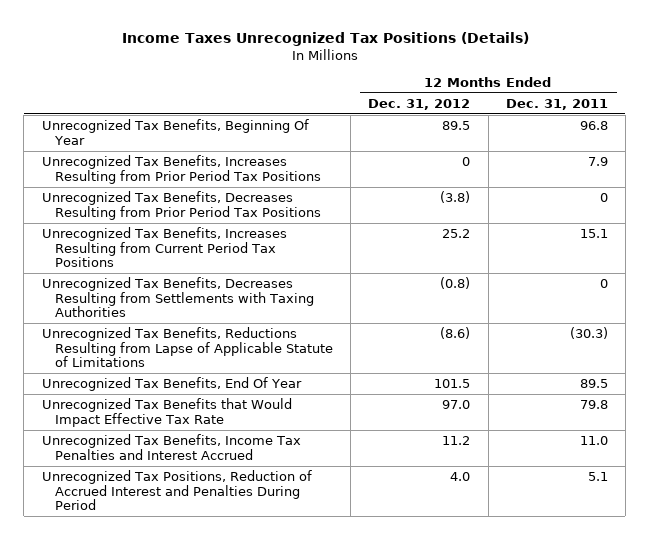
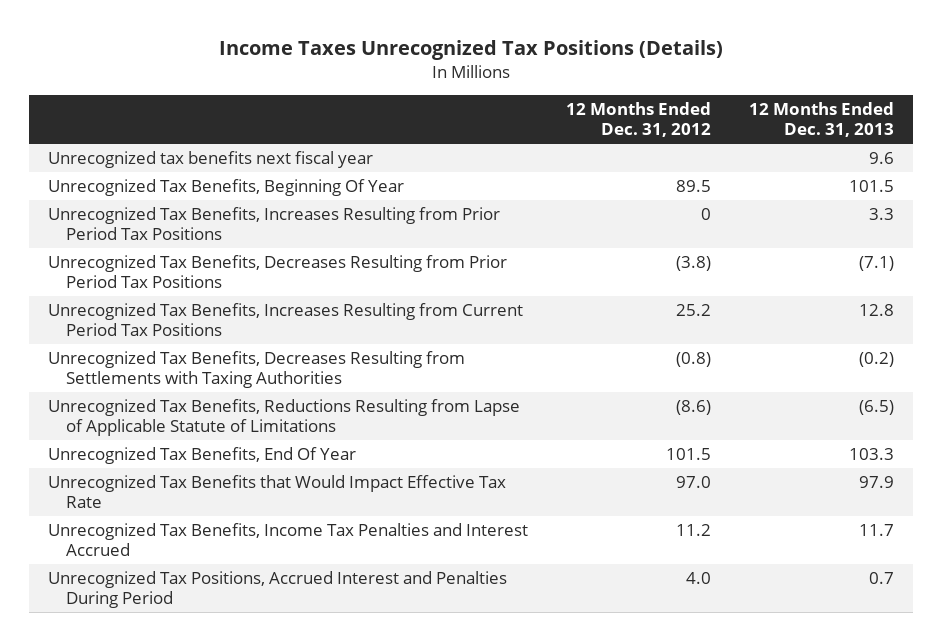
- | 12 Months Ended Dec. 31, 2012 | 12 Months Ended Dec. 31, 2011
+ | 12 Months Ended Dec. 31, 2012 | 12 Months Ended Dec. 31, 2013
+ Unrecognized tax benefits next fiscal year | | 9.6
- Unrecognized Tax Positions, Reduction of Accrued Interest and Penalties During Period | 4.0 | 5.1
+ Unrecognized Tax Positions, Accrued Interest and Penalties During Period | 4.0 | 0.7

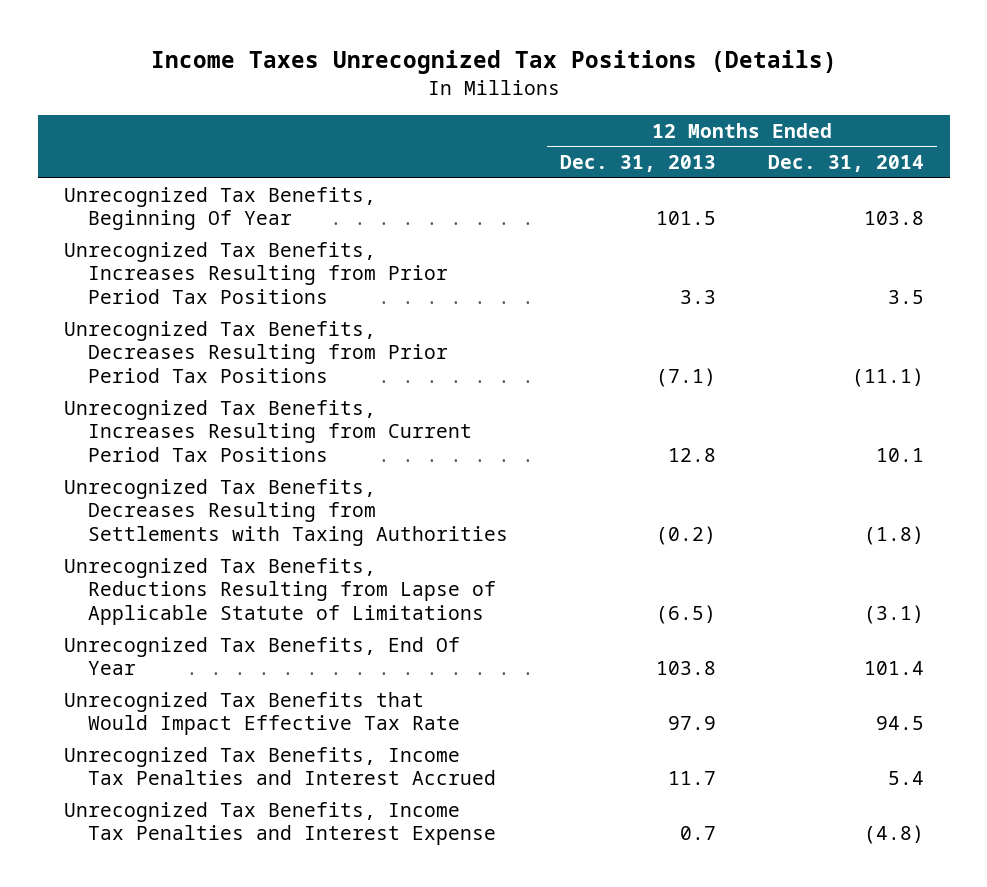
- | 12 Months Ended Dec. 31, 2012 | 12 Months Ended Dec. 31, 2013
+ | 12 Months Ended Dec. 31, 2013 | 12 Months Ended Dec. 31, 2014
- Unrecognized tax benefits next fiscal year | | 9.6
- Unrecognized Tax Benefits, End Of Year | 101.5 | 103.3
+ Unrecognized Tax Benefits, End Of Year | 103.8 | 101.4
- Unrecognized Tax Positions, Accrued Interest and Penalties During Period | 4.0 | 0.7
+ Unrecognized Tax Benefits, Income Tax Penalties and Interest Expense | 0.7 | (4.8)

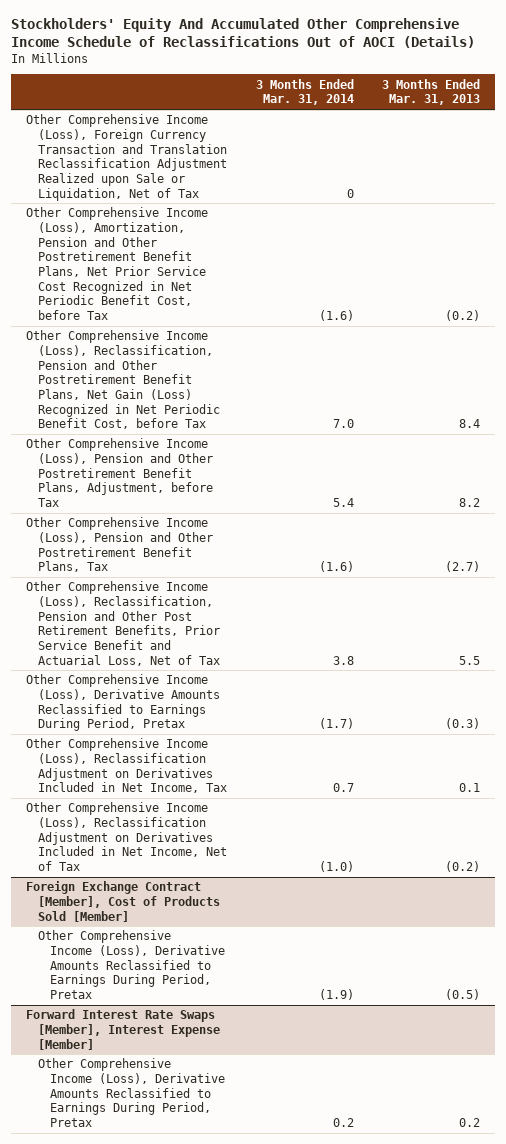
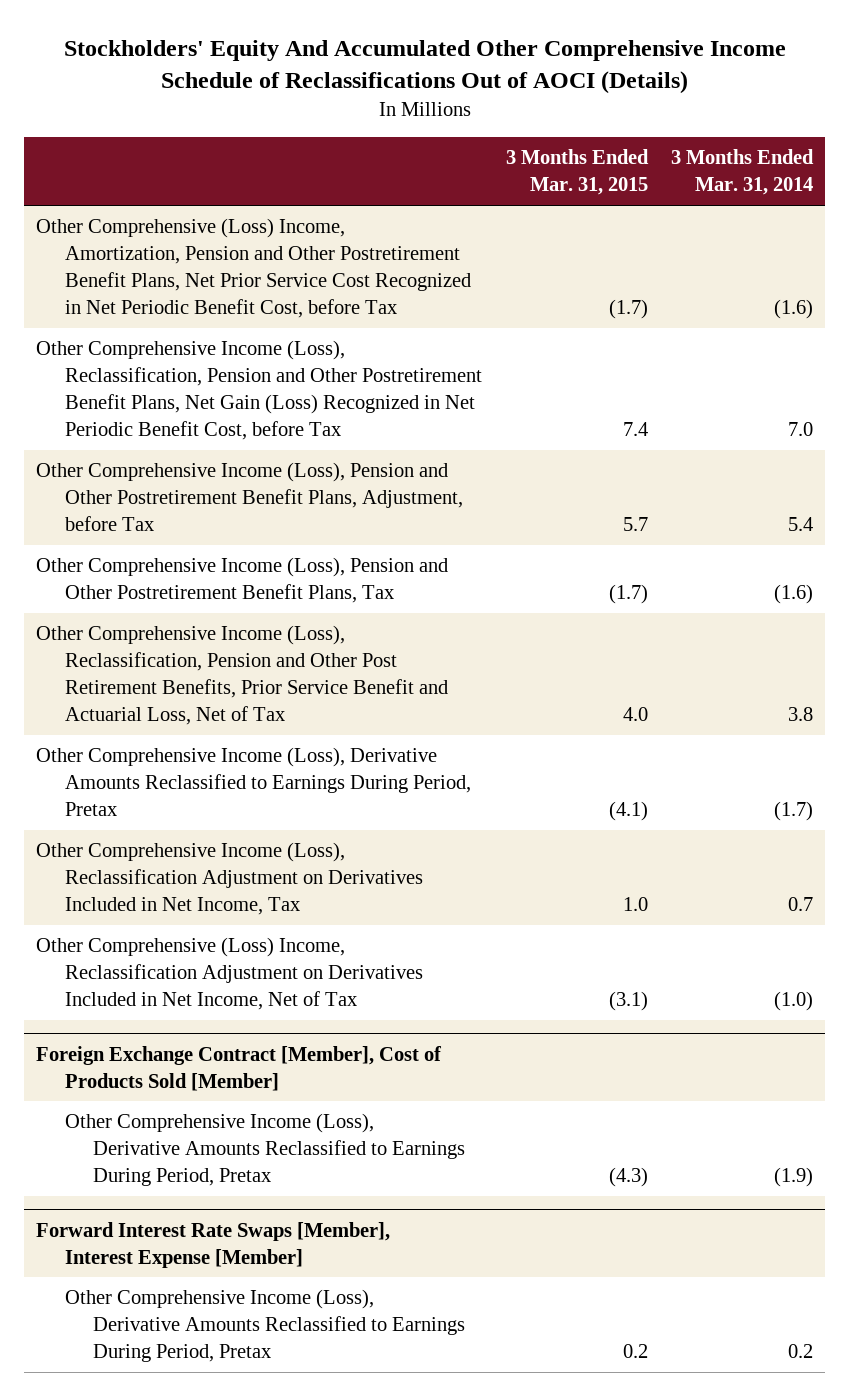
- | 3 Months Ended Mar. 31, 2014 | 3 Months Ended Mar. 31, 2013
+ | 3 Months Ended Mar. 31, 2015 | 3 Months Ended Mar. 31, 2014
- Other Comprehensive Income (Loss), Foreign Currency Transaction and Translation Reclassification Adjustment Realized upon Sale or Liquidation, Net of Tax | 0 |
- Other Comprehensive Income (Loss), Amortization, Pension and Other Postretirement Benefit Plans, Net Prior Service Cost Recognized in Net Periodic Benefit Cost, before Tax | (1.6) | (0.2)
+ Other Comprehensive (Loss) Income, Amortization, Pension and Other Postretirement Benefit Plans, Net Prior Service Cost Recognized in Net Periodic Benefit Cost, before Tax | (1.7) | (1.6)
- Other Comprehensive Income (Loss), Reclassification Adjustment on Derivatives Included in Net Income, Net of Tax | (1.0) | (0.2)
+ Other Comprehensive (Loss) Income, Reclassification Adjustment on Derivatives Included in Net Income, Net of Tax | (3.1) | (1.0)

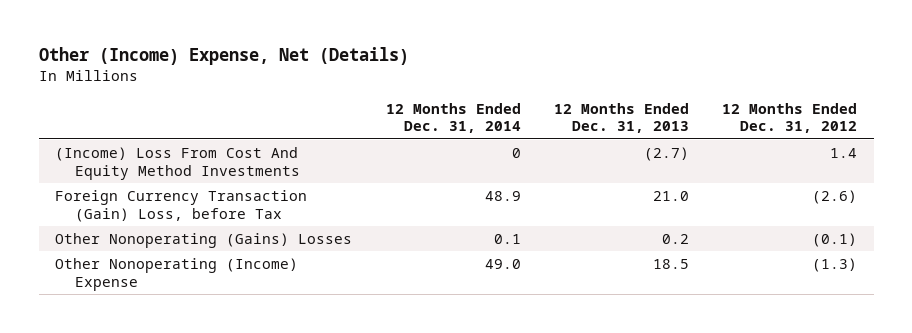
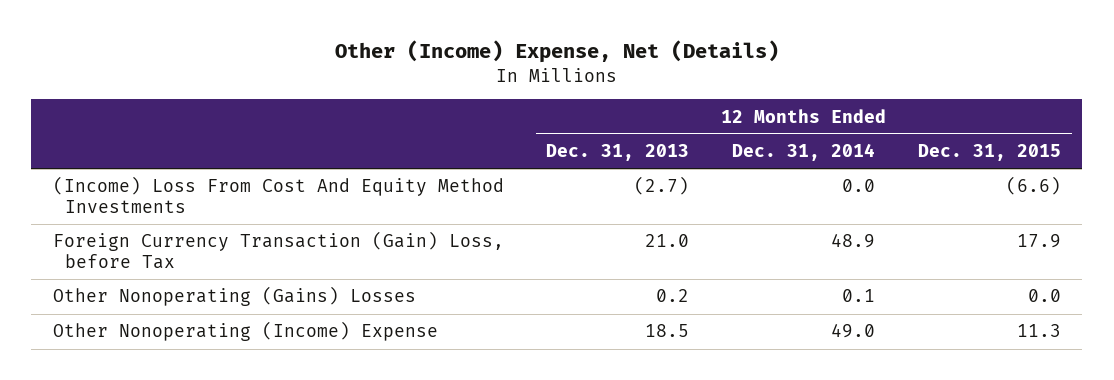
- | 12 Months Ended Dec. 31, 2014 | 12 Months Ended Dec. 31, 2013 | 12 Months Ended Dec. 31, 2012
+ | 12 Months Ended Dec. 31, 2013 | 12 Months Ended Dec. 31, 2014 | 12 Months Ended Dec. 31, 2015
- (Income) Loss From Cost And Equity Method Investments | 0 | (2.7) | 1.4
+ (Income) Loss From Cost And Equity Method Investments | (2.7) | 0.0 | (6.6)

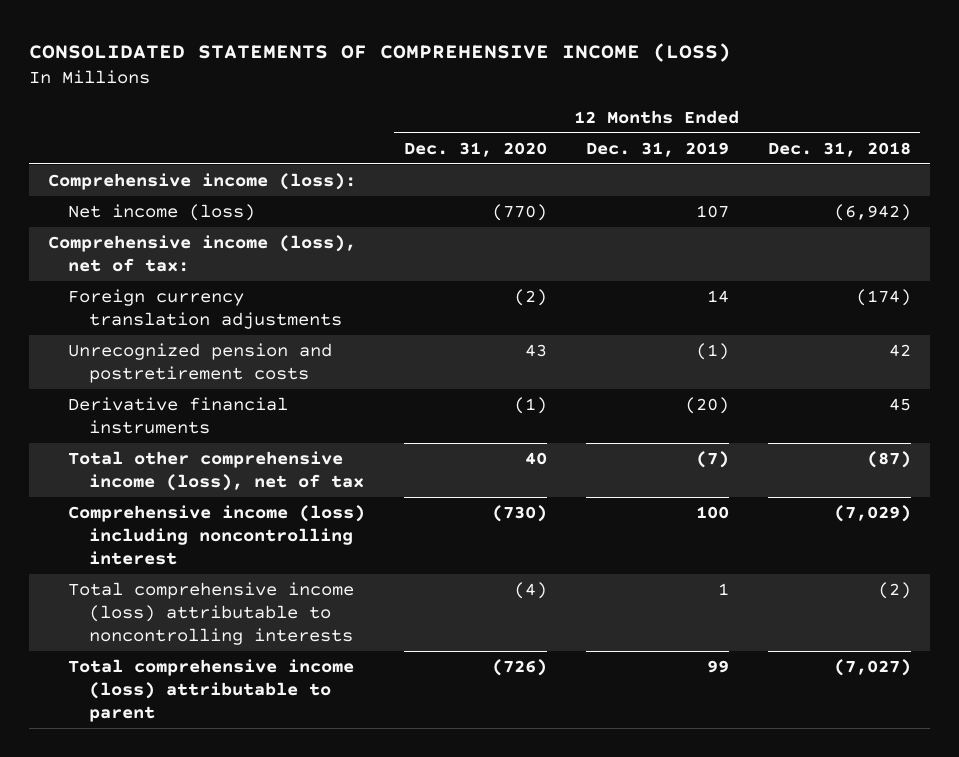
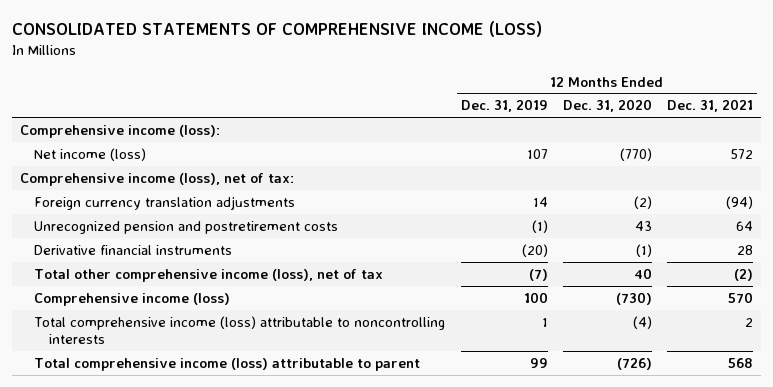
- | 12 Months Ended Dec. 31, 2020 | 12 Months Ended Dec. 31, 2019 | 12 Months Ended Dec. 31, 2018
+ | 12 Months Ended Dec. 31, 2019 | 12 Months Ended Dec. 31, 2020 | 12 Months Ended Dec. 31, 2021
- Comprehensive income (loss) including noncontrolling interest | (730) | 100 | (7,029)
+ Comprehensive income (loss) | 100 | (730) | 570

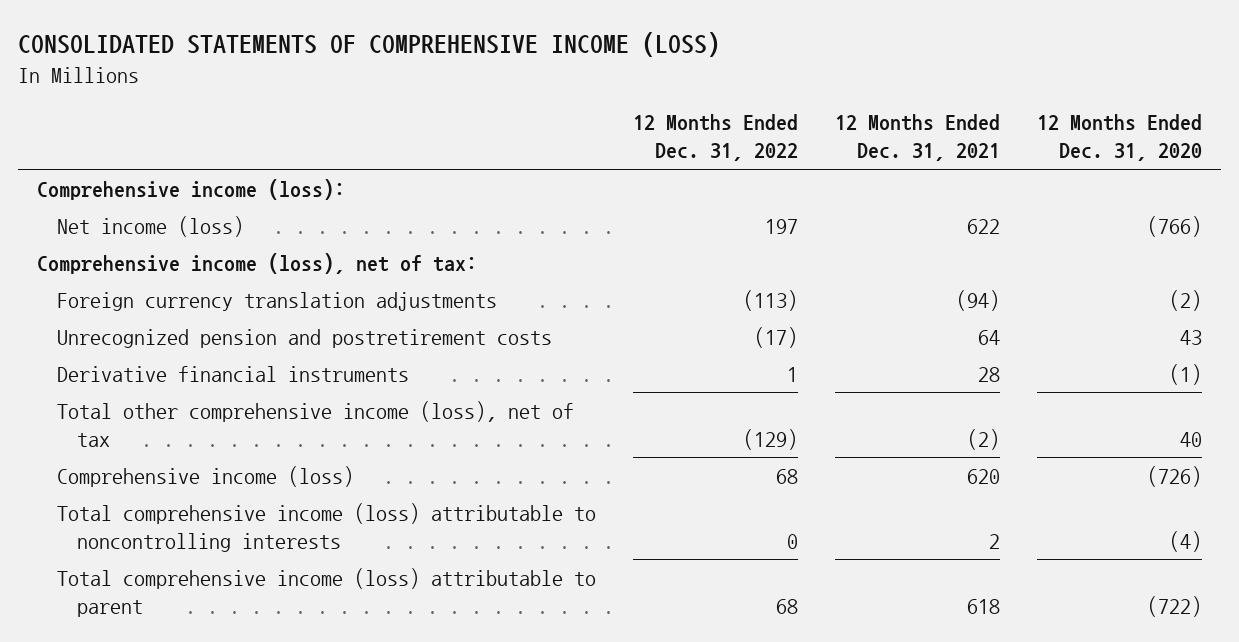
- | 12 Months Ended Dec. 31, 2019 | 12 Months Ended Dec. 31, 2020 | 12 Months Ended Dec. 31, 2021
+ | 12 Months Ended Dec. 31, 2022 | 12 Months Ended Dec. 31, 2021 | 12 Months Ended Dec. 31, 2020
- Net income (loss) | 107 | (770) | 572
+ Net income (loss) | 197 | 622 | (766)
- Comprehensive income (loss) | 100 | (730) | 570
+ Comprehensive income (loss) | 68 | 620 | (726)
- Total comprehensive income (loss) attributable to parent | 99 | (726) | 568
+ Total comprehensive income (loss) attributable to parent | 68 | 618 | (722)

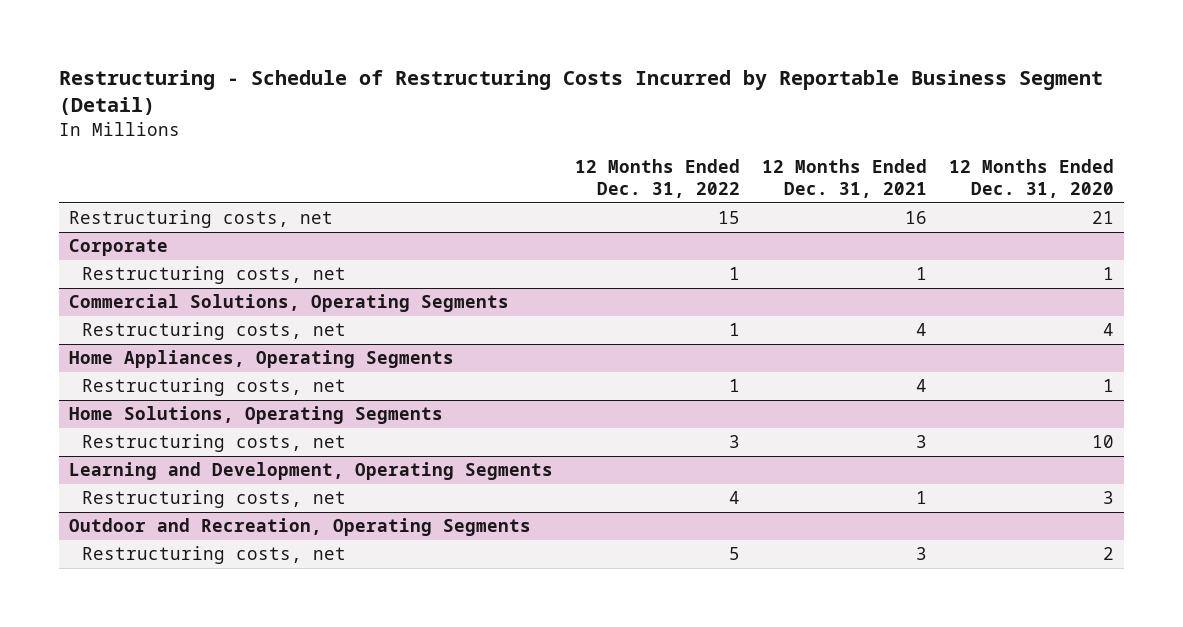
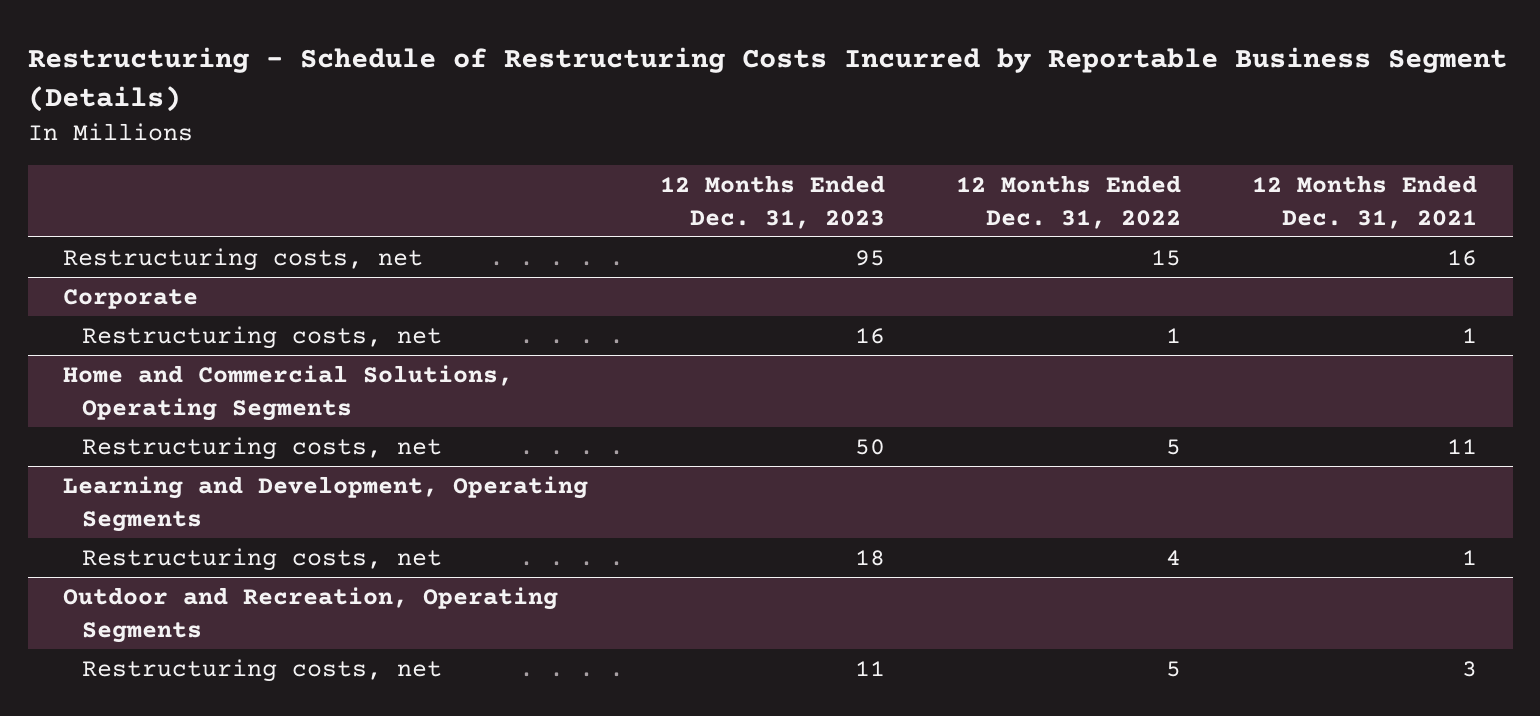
- Restructuring - Schedule of Restructuring Costs Incurred by Reportable Business Segment (Detail)
+ Restructuring - Schedule of Restructuring Costs Incurred by Reportable Business Segment (Details)
- | 12 Months Ended Dec. 31, 2022 | 12 Months Ended Dec. 31, 2021 | 12 Months Ended Dec. 31, 2020
+ | 12 Months Ended Dec. 31, 2023 | 12 Months Ended Dec. 31, 2022 | 12 Months Ended Dec. 31, 2021
- Commercial Solutions, Operating Segments
- Restructuring costs, net | 1 | 4 | 4
- Home Appliances, Operating Segments
- Restructuring costs, net | 1 | 4 | 1
- Home Solutions, Operating Segments
- Restructuring costs, net | 3 | 3 | 10
+ Home and Commercial Solutions, Operating Segments
+ Restructuring costs, net | 50 | 5 | 11

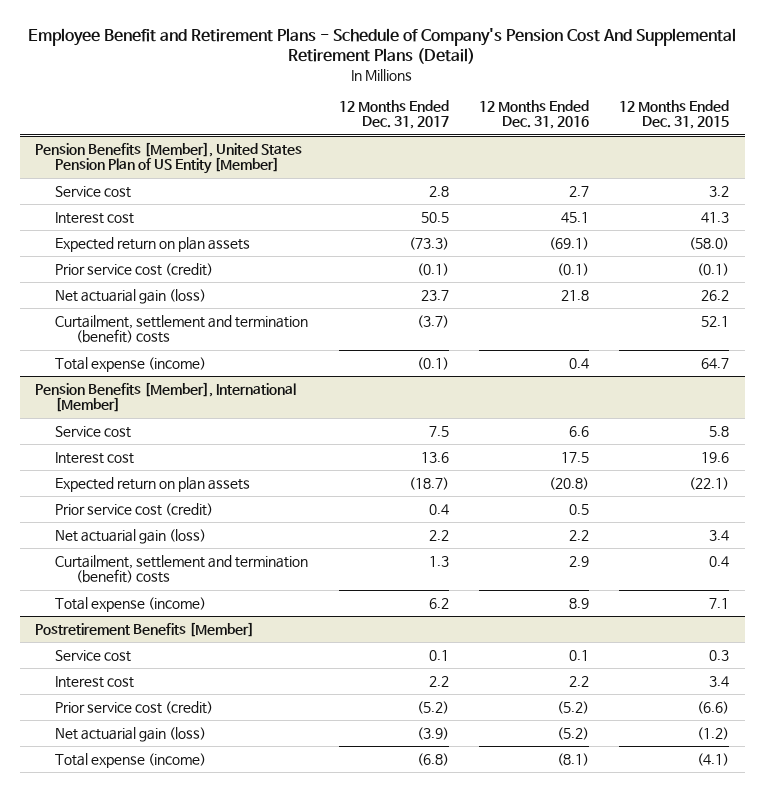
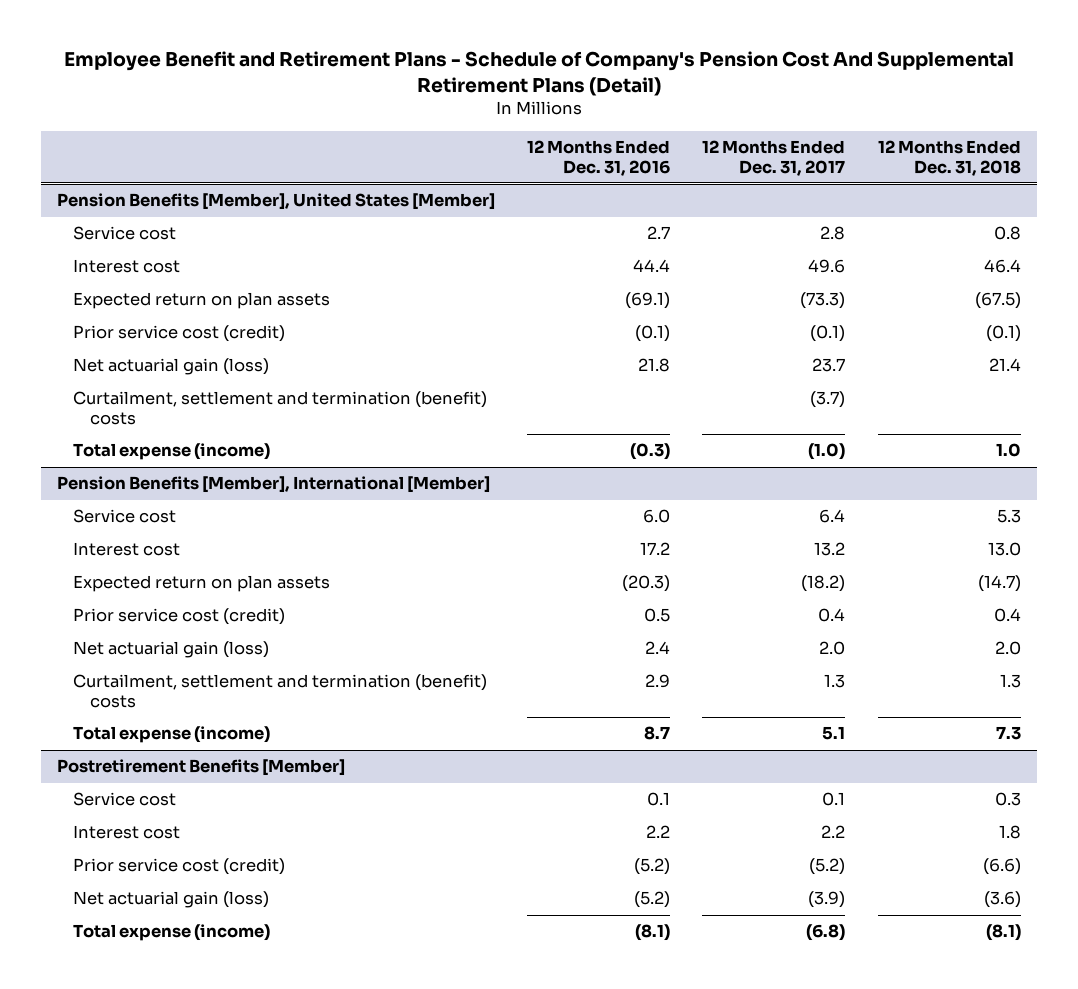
- | 12 Months Ended Dec. 31, 2017 | 12 Months Ended Dec. 31, 2016 | 12 Months Ended Dec. 31, 2015
+ | 12 Months Ended Dec. 31, 2016 | 12 Months Ended Dec. 31, 2017 | 12 Months Ended Dec. 31, 2018
- Pension Benefits [Member], United States Pension Plan of US Entity [Member]
+ Pension Benefits [Member], United States [Member]
- Interest cost | 50.5 | 45.1 | 41.3
+ Interest cost | 44.4 | 49.6 | 46.4
- Total expense (income) | (0.1) | 0.4 | 64.7
+ Total expense (income) | (0.3) | (1.0) | 1.0
@ Pension Benefits [Member], International [Member]
- Service cost | 7.5 | 6.6 | 5.8
- Interest cost | 13.6 | 17.5 | 19.6
- Expected return on plan assets | (18.7) | (20.8) | (22.1)
+ Service cost | 6.0 | 6.4 | 5.3
+ Interest cost | 17.2 | 13.2 | 13.0
+ Expected return on plan assets | (20.3) | (18.2) | (14.7)
- Net actuarial gain (loss) | 2.2 | 2.2 | 3.4
+ Net actuarial gain (loss) | 2.4 | 2.0 | 2.0
- Total expense (income) | 6.2 | 8.9 | 7.1
+ Total expense (income) | 8.7 | 5.1 | 7.3

